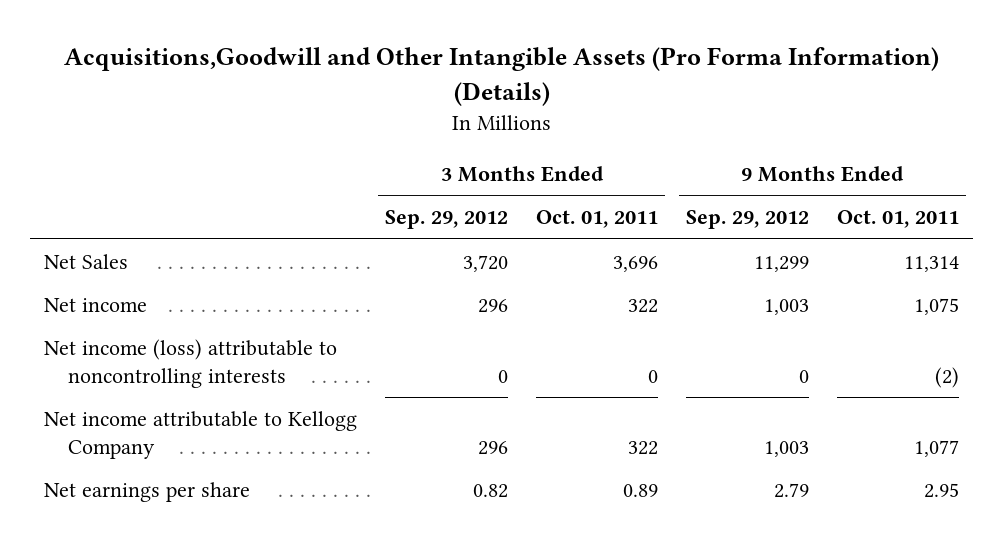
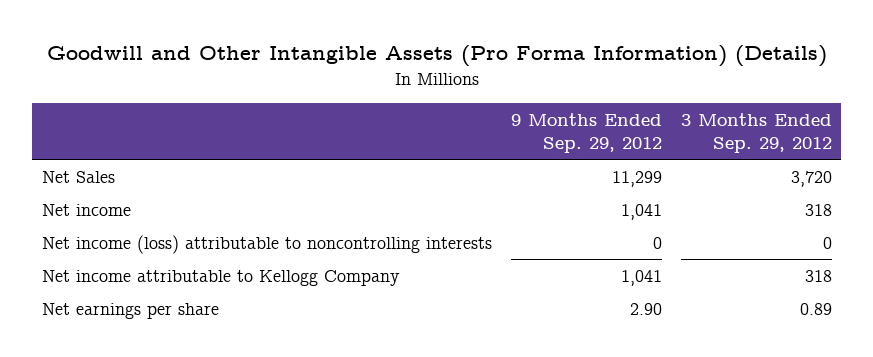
- Acquisitions,Goodwill and Other Intangible Assets (Pro Forma Information) (Details)
+ Goodwill and Other Intangible Assets (Pro Forma Information) (Details)
- | 3 Months Ended Sep. 29, 2012 | 3 Months Ended Oct. 01, 2011 | 9 Months Ended Sep. 29, 2012 | 9 Months Ended Oct. 01, 2011
+ | 9 Months Ended Sep. 29, 2012 | 3 Months Ended Sep. 29, 2012
- Net income | 296 | 322 | 1,003 | 1,075
+ Net income | 1,041 | 318
- Net income attributable to Kellogg Company | 296 | 322 | 1,003 | 1,077
- Net earnings per share | 0.82 | 0.89 | 2.79 | 2.95
+ Net income attributable to Kellogg Company | 1,041 | 318
+ Net earnings per share | 2.90 | 0.89

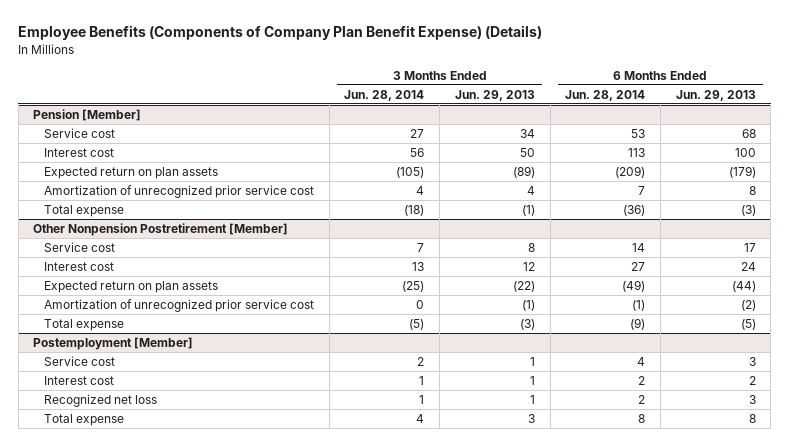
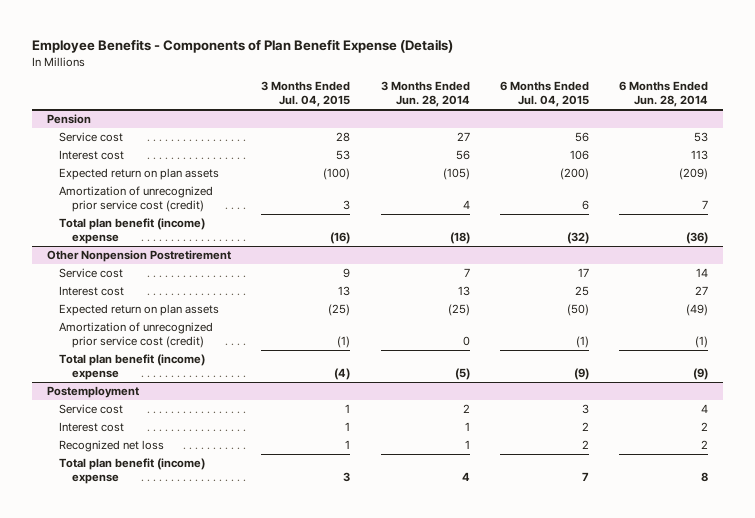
- Employee Benefits (Components of Company Plan Benefit Expense) (Details)
+ Employee Benefits - Components of Plan Benefit Expense (Details)
- | 3 Months Ended Jun. 28, 2014 | 3 Months Ended Jun. 29, 2013 | 6 Months Ended Jun. 28, 2014 | 6 Months Ended Jun. 29, 2013
+ | 3 Months Ended Jul. 04, 2015 | 3 Months Ended Jun. 28, 2014 | 6 Months Ended Jul. 04, 2015 | 6 Months Ended Jun. 28, 2014
- Pension [Member]
+ Pension
- Amortization of unrecognized prior service cost | 4 | 4 | 7 | 8
- Total expense | (18) | (1) | (36) | (3)
- Other Nonpension Postretirement [Member]
+ Amortization of unrecognized prior service cost (credit) | 3 | 4 | 6 | 7
+ Total plan benefit (income) expense | (16) | (18) | (32) | (36)
+ Other Nonpension Postretirement
- Amortization of unrecognized prior service cost | 0 | (1) | (1) | (2)
- Total expense | (5) | (3) | (9) | (5)
- Postemployment [Member]
+ Amortization of unrecognized prior service cost (credit) | (1) | 0 | (1) | (1)
+ Total plan benefit (income) expense | (4) | (5) | (9) | (9)
+ Postemployment
- Total expense | 4 | 3 | 8 | 8
+ Total plan benefit (income) expense | 3 | 4 | 7 | 8

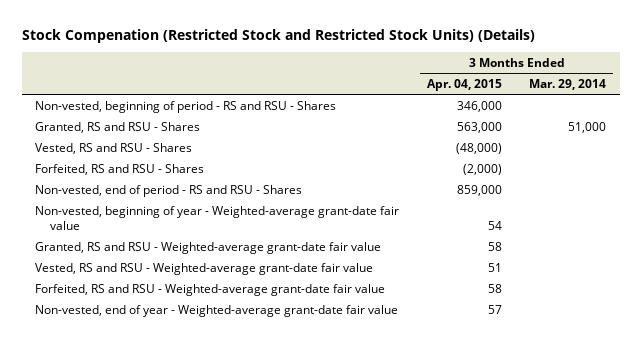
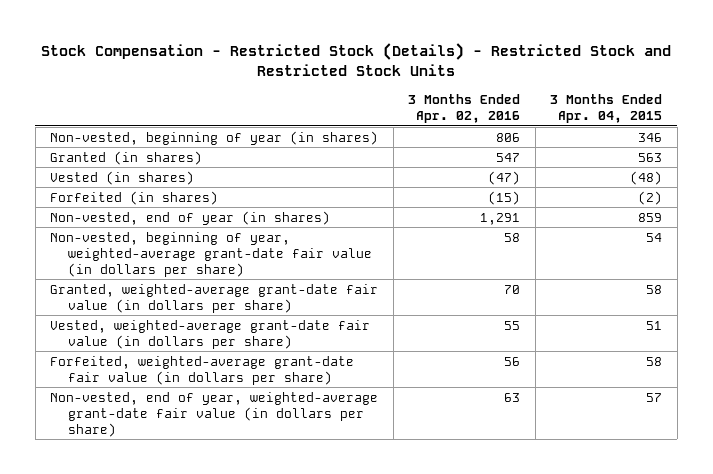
- Stock Compenation (Restricted Stock and Restricted Stock Units) (Details)
+ Stock Compensation - Restricted Stock (Details) - Restricted Stock and Restricted Stock Units
- | 3 Months Ended Apr. 04, 2015 | 3 Months Ended Mar. 29, 2014
+ | 3 Months Ended Apr. 02, 2016 | 3 Months Ended Apr. 04, 2015
- Non-vested, beginning of period - RS and RSU - Shares | 346,000 |
- Granted, RS and RSU - Shares | 563,000 | 51,000
- Vested, RS and RSU - Shares | (48,000) |
- Forfeited, RS and RSU - Shares | (2,000) |
- Non-vested, end of period - RS and RSU - Shares | 859,000 |
- Non-vested, beginning of year - Weighted-average grant-date fair value | 54 |
- Granted, RS and RSU - Weighted-average grant-date fair value | 58 |
- Vested, RS and RSU - Weighted-average grant-date fair value | 51 |
- Forfeited, RS and RSU - Weighted-average grant-date fair value | 58 |
- Non-vested, end of year - Weighted-average grant-date fair value | 57 |
+ Non-vested, beginning of year (in shares) | 806 | 346
+ Granted (in shares) | 547 | 563
+ Vested (in shares) | (47) | (48)
+ Forfeited (in shares) | (15) | (2)
+ Non-vested, end of year (in shares) | 1,291 | 859
+ Non-vested, beginning of year, weighted-average grant-date fair value (in dollars per share) | 58 | 54
+ Granted, weighted-average grant-date fair value (in dollars per share) | 70 | 58
+ Vested, weighted-average grant-date fair value (in dollars per share) | 55 | 51
+ Forfeited, weighted-average grant-date fair value (in dollars per share) | 56 | 58
+ Non-vested, end of year, weighted-average grant-date fair value (in dollars per share) | 63 | 57

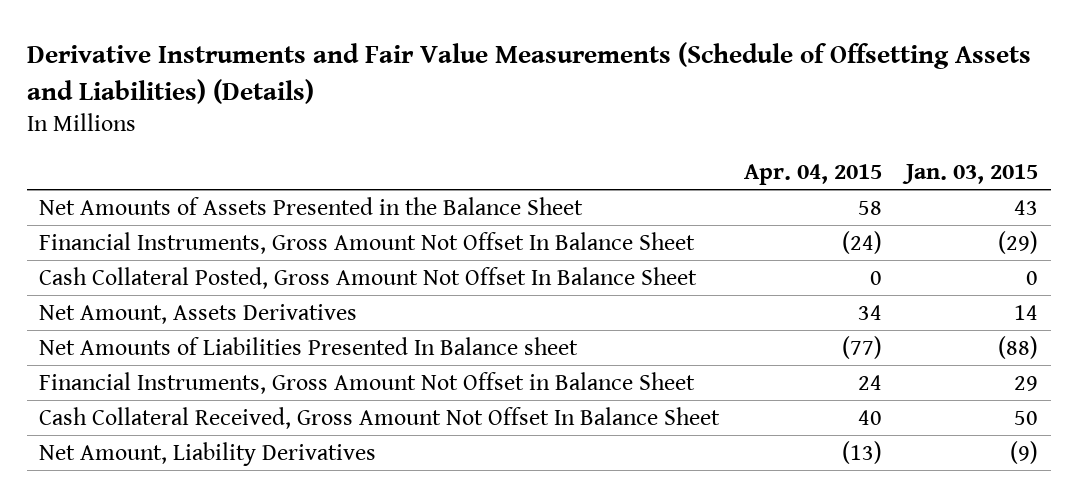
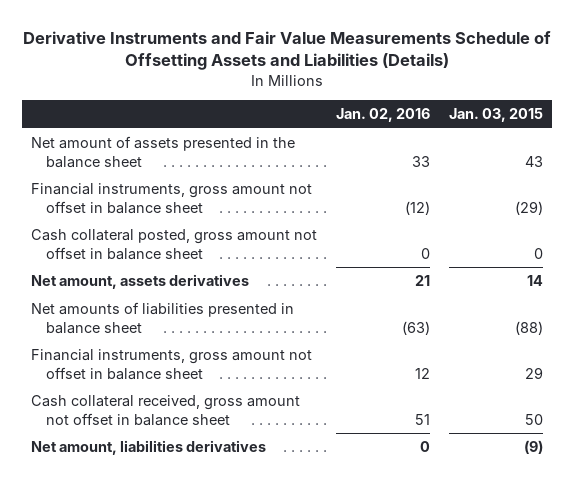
- Derivative Instruments and Fair Value Measurements (Schedule of Offsetting Assets and Liabilities) (Details)
+ Derivative Instruments and Fair Value Measurements Schedule of Offsetting Assets and Liabilities (Details)
- | Apr. 04, 2015 | Jan. 03, 2015
+ | Jan. 02, 2016 | Jan. 03, 2015
- Net Amounts of Assets Presented in the Balance Sheet | 58 | 43
- Financial Instruments, Gross Amount Not Offset In Balance Sheet | (24) | (29)
- Cash Collateral Posted, Gross Amount Not Offset In Balance Sheet | 0 | 0
- Net Amount, Assets Derivatives | 34 | 14
- Net Amounts of Liabilities Presented In Balance sheet | (77) | (88)
- Financial Instruments, Gross Amount Not Offset in Balance Sheet | 24 | 29
- Cash Collateral Received, Gross Amount Not Offset In Balance Sheet | 40 | 50
- Net Amount, Liability Derivatives | (13) | (9)
+ Net amount of assets presented in the balance sheet | 33 | 43
+ Financial instruments, gross amount not offset in balance sheet | (12) | (29)
+ Cash collateral posted, gross amount not offset in balance sheet | 0 | 0
+ Net amount, assets derivatives | 21 | 14
+ Net amounts of liabilities presented in balance sheet | (63) | (88)
+ Financial instruments, gross amount not offset in balance sheet | 12 | 29
+ Cash collateral received, gross amount not offset in balance sheet | 51 | 50
+ Net amount, liabilities derivatives | 0 | (9)

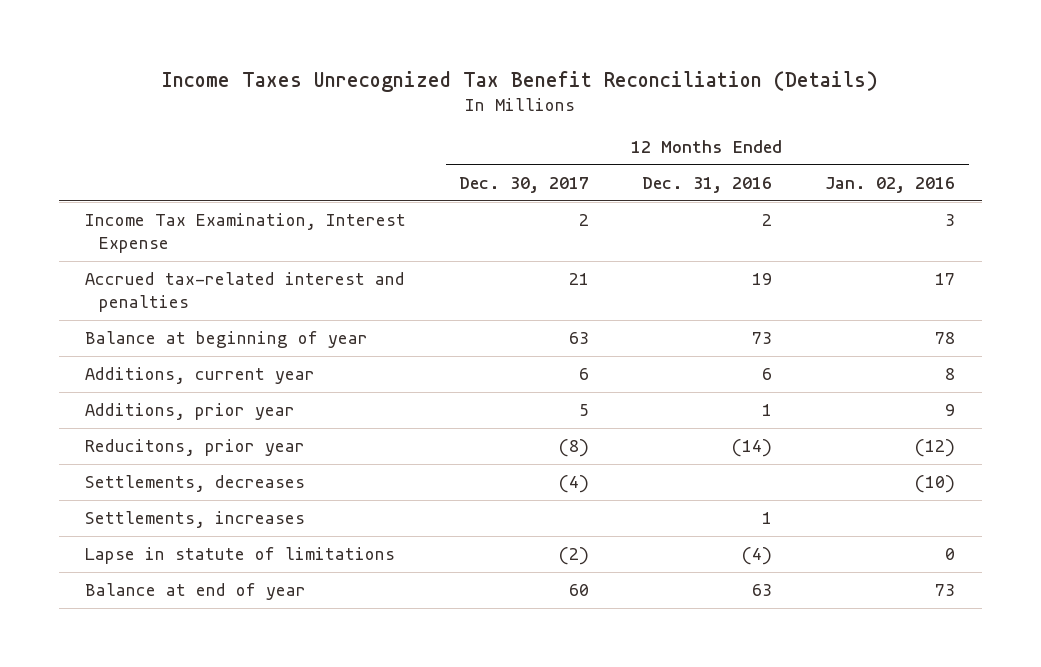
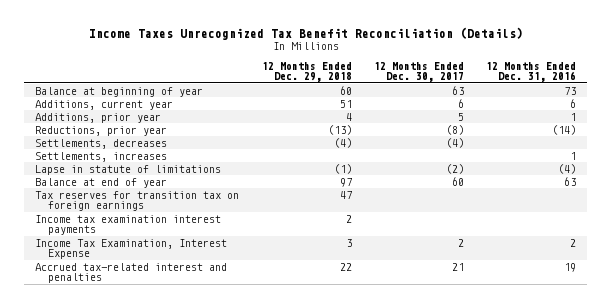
- | 12 Months Ended Dec. 30, 2017 | 12 Months Ended Dec. 31, 2016 | 12 Months Ended Jan. 02, 2016
+ | 12 Months Ended Dec. 29, 2018 | 12 Months Ended Dec. 30, 2017 | 12 Months Ended Dec. 31, 2016
- Reducitons, prior year | (8) | (14) | (12)
+ Reductions, prior year | (13) | (8) | (14)
+ Tax reserves for transition tax on foreign earnings | 47 | |
+ Income tax examination interest payments | 2 | |
moved down: Income Tax Examination, Interest Expense | 3 | 2 | 2
moved down: Accrued tax-related interest and penalties | 22 | 21 | 19

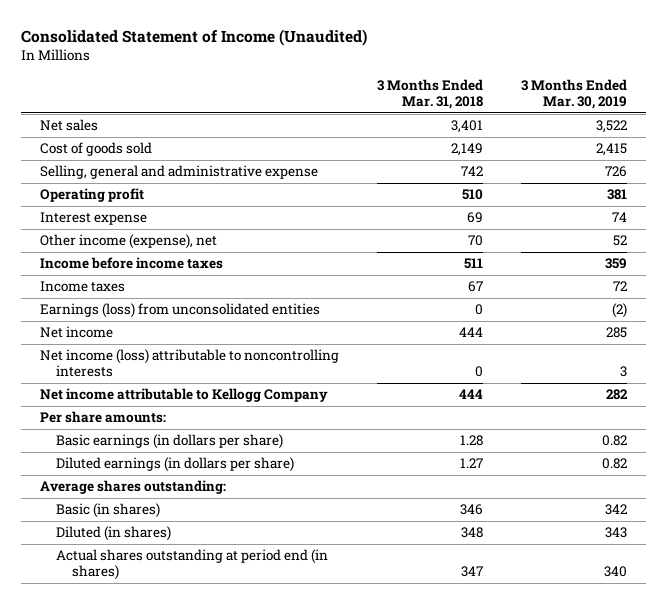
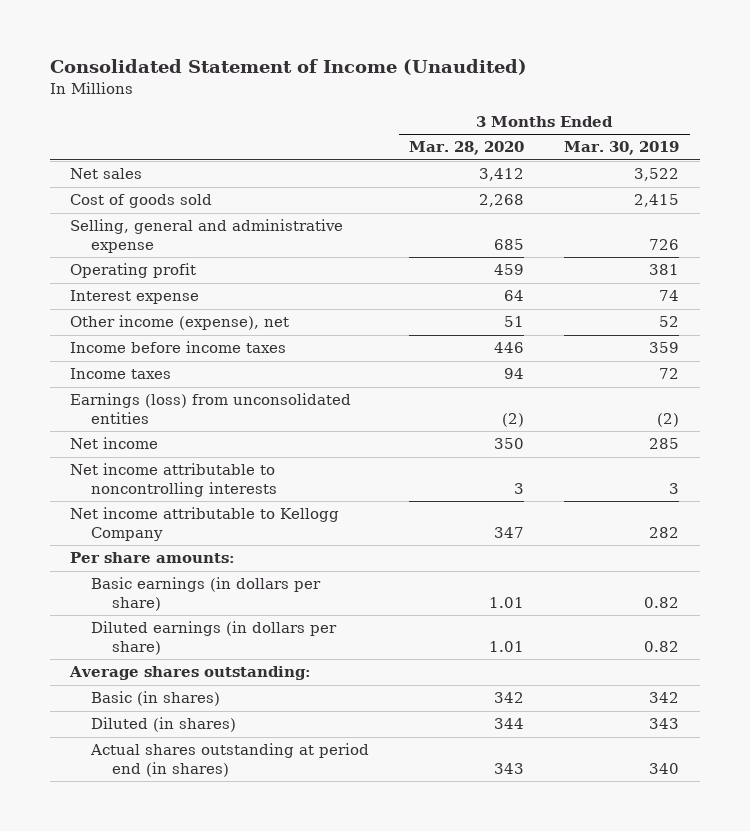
- | 3 Months Ended Mar. 31, 2018 | 3 Months Ended Mar. 30, 2019
+ | 3 Months Ended Mar. 28, 2020 | 3 Months Ended Mar. 30, 2019
- Net income (loss) attributable to noncontrolling interests | 0 | 3
+ Net income attributable to noncontrolling interests | 3 | 3

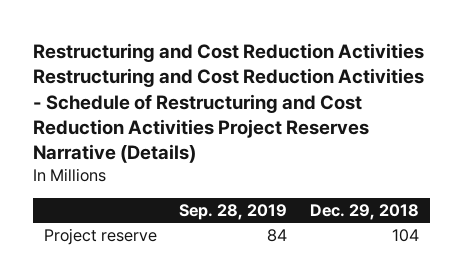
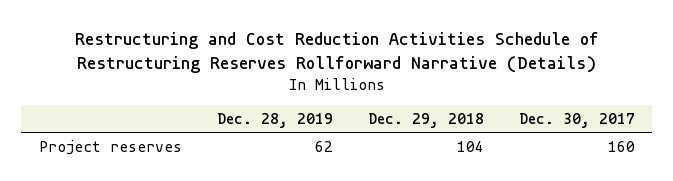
- Restructuring and Cost Reduction Activities Restructuring and Cost Reduction Activities - Schedule of Restructuring and Cost Reduction Activities Project Reserves Narrative (Details)
+ Restructuring and Cost Reduction Activities Schedule of Restructuring Reserves Rollforward Narrative (Details)
- | Sep. 28, 2019 | Dec. 29, 2018
+ | Dec. 28, 2019 | Dec. 29, 2018 | Dec. 30, 2017
- Project reserve | 84 | 104
+ Project reserves | 62 | 104 | 160

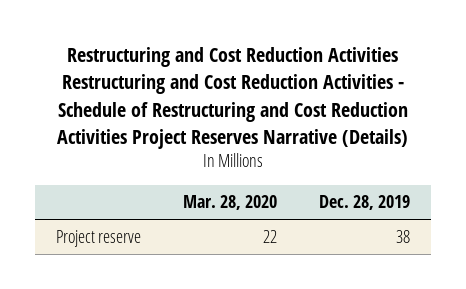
- Restructuring and Cost Reduction Activities Schedule of Restructuring Reserves Rollforward Narrative (Details)
+ Restructuring and Cost Reduction Activities Restructuring and Cost Reduction Activities - Schedule of Restructuring and Cost Reduction Activities Project Reserves Narrative (Details)
- | Dec. 28, 2019 | Dec. 29, 2018 | Dec. 30, 2017
+ | Mar. 28, 2020 | Dec. 28, 2019
- Project reserves | 62 | 104 | 160
+ Project reserve | 22 | 38

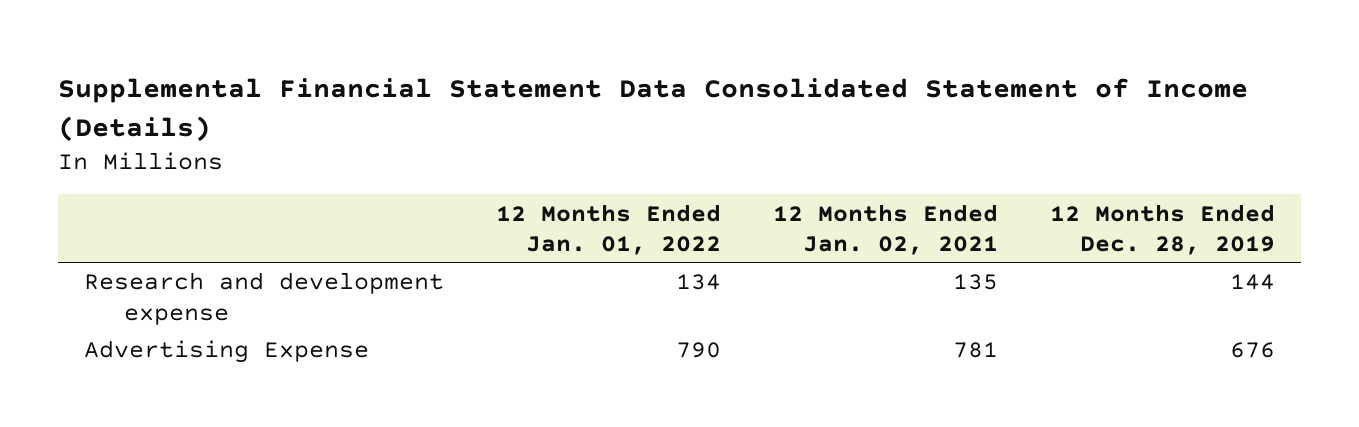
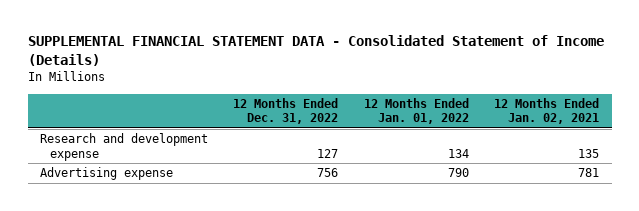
- Supplemental Financial Statement Data Consolidated Statement of Income (Details)
+ SUPPLEMENTAL FINANCIAL STATEMENT DATA - Consolidated Statement of Income (Details)
- | 12 Months Ended Jan. 01, 2022 | 12 Months Ended Jan. 02, 2021 | 12 Months Ended Dec. 28, 2019
+ | 12 Months Ended Dec. 31, 2022 | 12 Months Ended Jan. 01, 2022 | 12 Months Ended Jan. 02, 2021
- Advertising Expense | 790 | 781 | 676
+ Advertising expense | 756 | 790 | 781

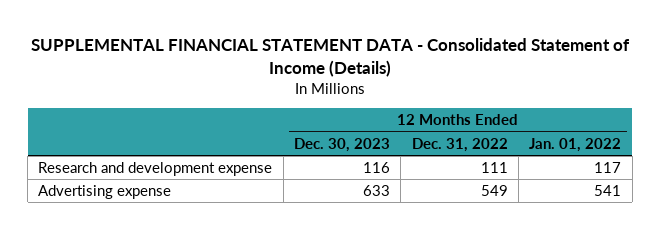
- | 12 Months Ended Dec. 31, 2022 | 12 Months Ended Jan. 01, 2022 | 12 Months Ended Jan. 02, 2021
+ | 12 Months Ended Dec. 30, 2023 | 12 Months Ended Dec. 31, 2022 | 12 Months Ended Jan. 01, 2022
- Research and development expense | 127 | 134 | 135
- Advertising expense | 756 | 790 | 781
+ Research and development expense | 116 | 111 | 117
+ Advertising expense | 633 | 549 | 541

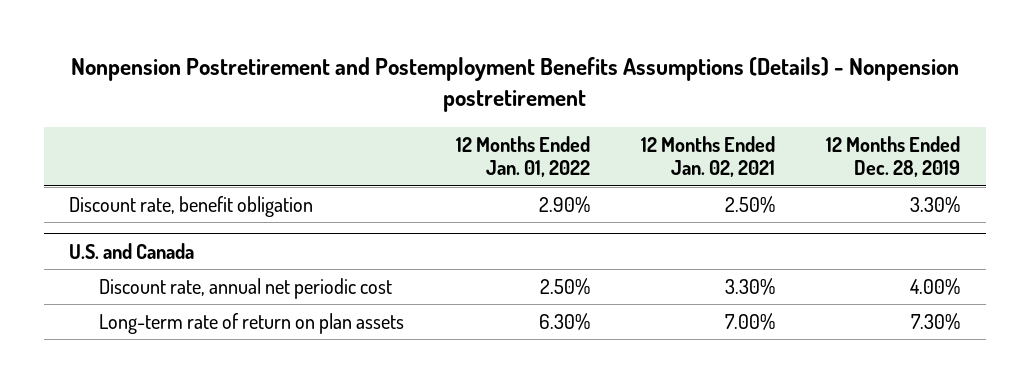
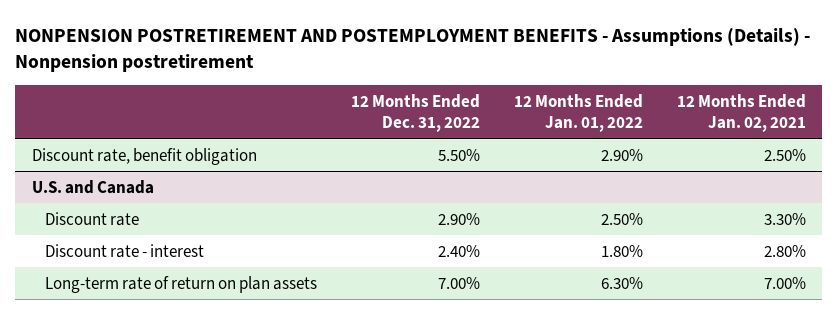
- Nonpension Postretirement and Postemployment Benefits Assumptions (Details) - Nonpension postretirement
+ NONPENSION POSTRETIREMENT AND POSTEMPLOYMENT BENEFITS - Assumptions (Details) - Nonpension postretirement
- | 12 Months Ended Jan. 01, 2022 | 12 Months Ended Jan. 02, 2021 | 12 Months Ended Dec. 28, 2019
+ | 12 Months Ended Dec. 31, 2022 | 12 Months Ended Jan. 01, 2022 | 12 Months Ended Jan. 02, 2021
@ U.S. and Canada
- Discount rate, annual net periodic cost | 2.50% | 3.30% | 4.00%
+ Discount rate | 2.90% | 2.50% | 3.30%
+ Discount rate - interest | 2.40% | 1.80% | 2.80%

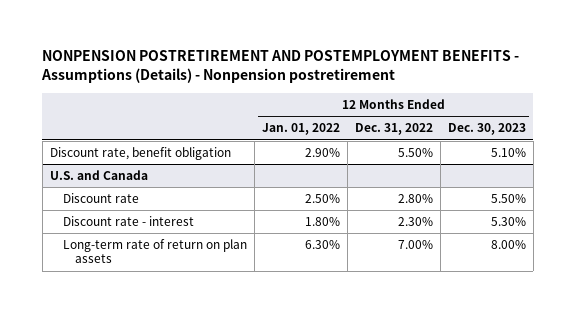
- | 12 Months Ended Dec. 31, 2022 | 12 Months Ended Jan. 01, 2022 | 12 Months Ended Jan. 02, 2021
+ | 12 Months Ended Jan. 01, 2022 | 12 Months Ended Dec. 31, 2022 | 12 Months Ended Dec. 30, 2023
@ U.S. and Canada
- Discount rate | 2.90% | 2.50% | 3.30%
- Discount rate - interest | 2.40% | 1.80% | 2.80%
+ Discount rate | 2.50% | 2.80% | 5.50%
+ Discount rate - interest | 1.80% | 2.30% | 5.30%

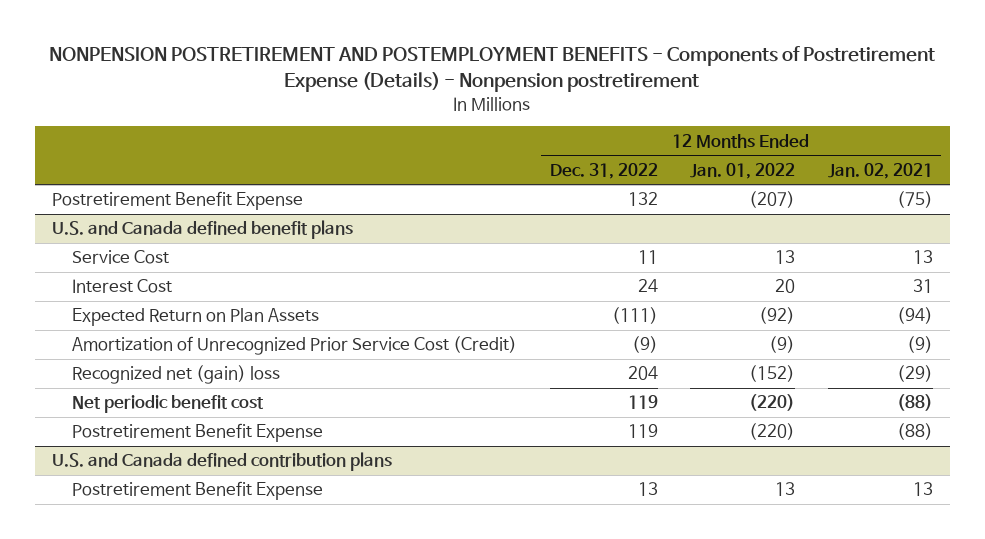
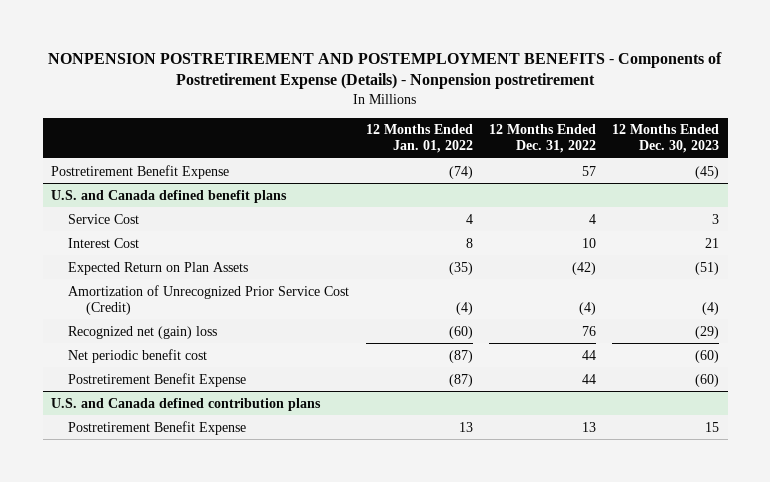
- | 12 Months Ended Dec. 31, 2022 | 12 Months Ended Jan. 01, 2022 | 12 Months Ended Jan. 02, 2021
+ | 12 Months Ended Jan. 01, 2022 | 12 Months Ended Dec. 31, 2022 | 12 Months Ended Dec. 30, 2023
- Postretirement Benefit Expense | 132 | (207) | (75)
+ Postretirement Benefit Expense | (74) | 57 | (45)
@ U.S. and Canada defined benefit plans
- Service Cost | 11 | 13 | 13
- Interest Cost | 24 | 20 | 31
- Expected Return on Plan Assets | (111) | (92) | (94)
- Amortization of Unrecognized Prior Service Cost (Credit) | (9) | (9) | (9)
- Recognized net (gain) loss | 204 | (152) | (29)
- Net periodic benefit cost | 119 | (220) | (88)
- Postretirement Benefit Expense | 119 | (220) | (88)
+ Service Cost | 4 | 4 | 3
+ Interest Cost | 8 | 10 | 21
+ Expected Return on Plan Assets | (35) | (42) | (51)
+ Amortization of Unrecognized Prior Service Cost (Credit) | (4) | (4) | (4)
+ Recognized net (gain) loss | (60) | 76 | (29)
+ Net periodic benefit cost | (87) | 44 | (60)
+ Postretirement Benefit Expense | (87) | 44 | (60)

